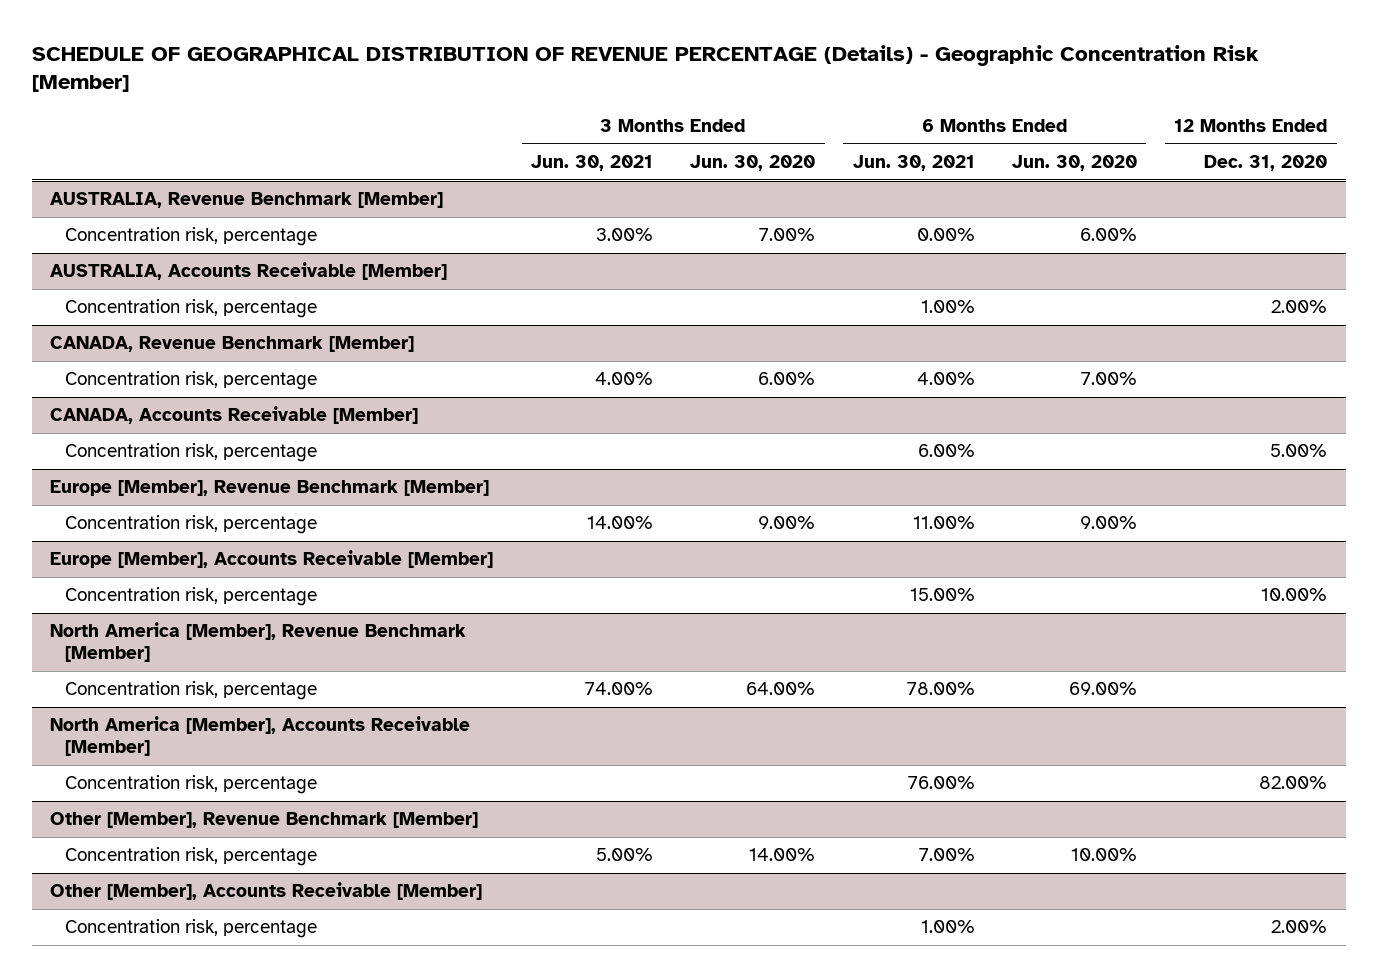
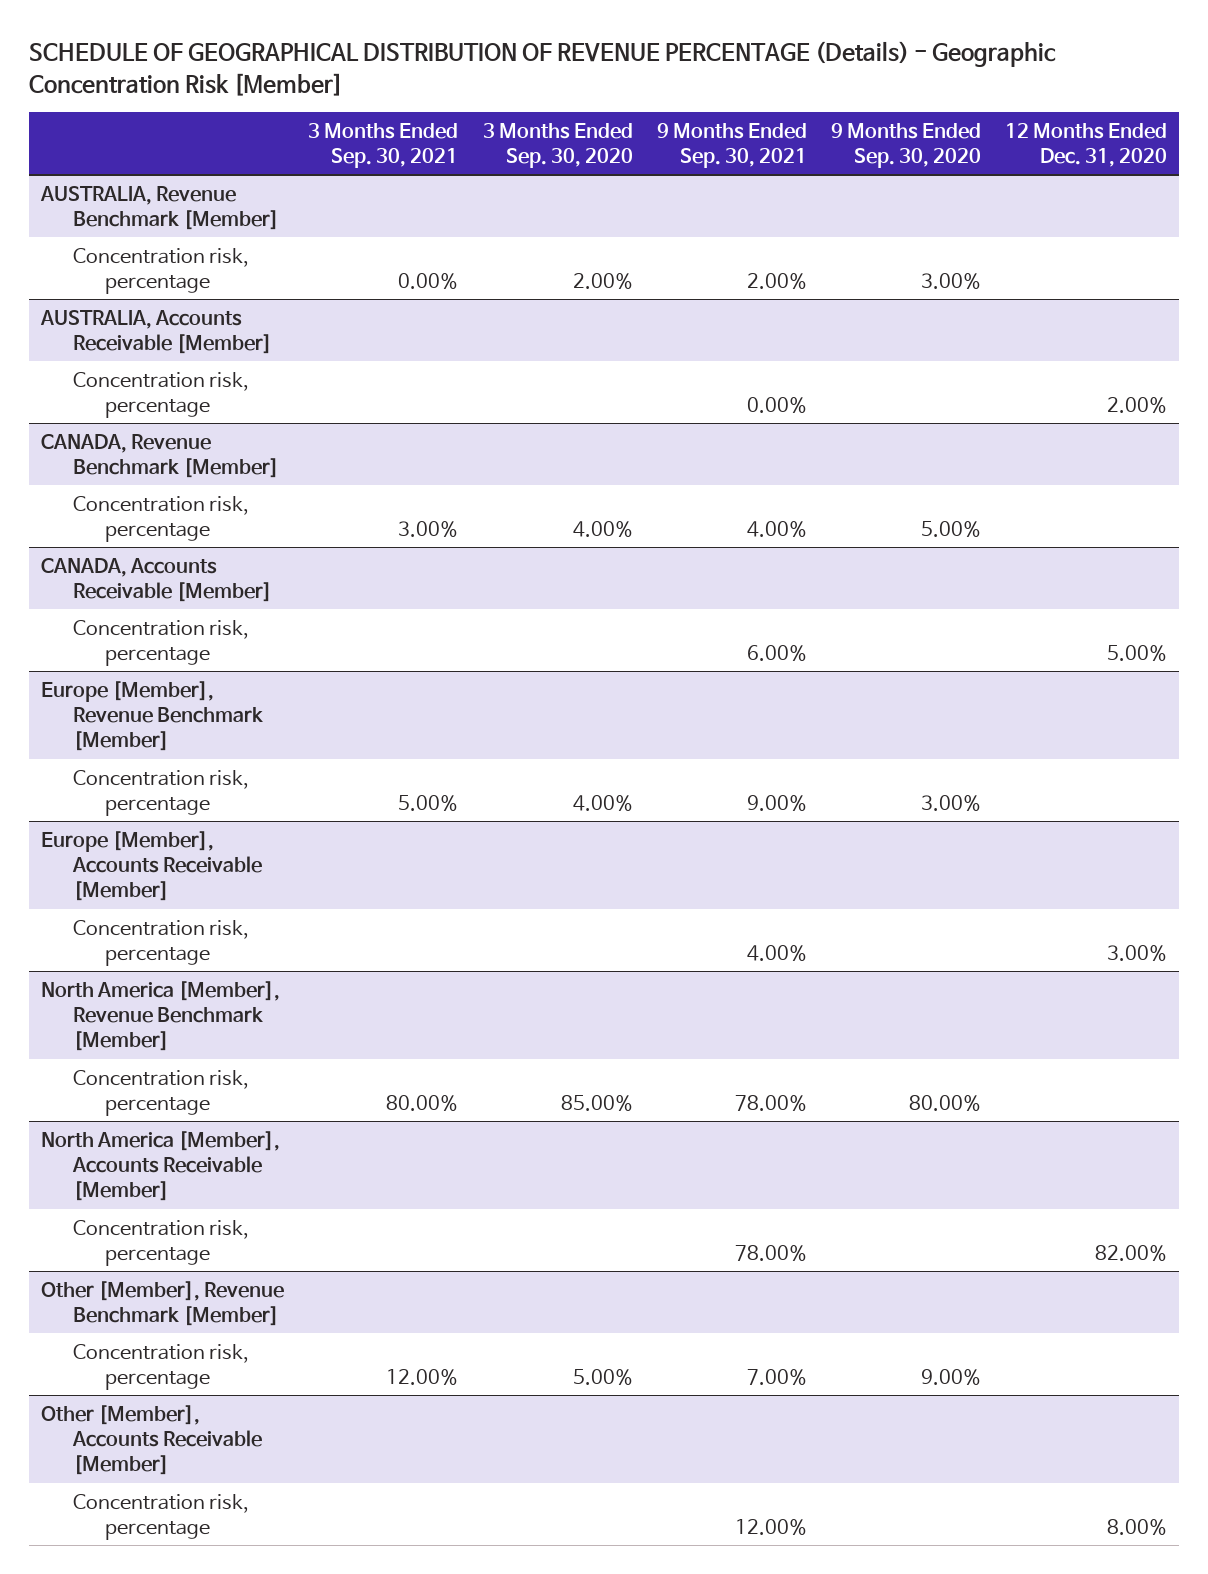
- | 3 Months Ended Jun. 30, 2021 | 3 Months Ended Jun. 30, 2020 | 6 Months Ended Jun. 30, 2021 | 6 Months Ended Jun. 30, 2020 | 12 Months Ended Dec. 31, 2020
+ | 3 Months Ended Sep. 30, 2021 | 3 Months Ended Sep. 30, 2020 | 9 Months Ended Sep. 30, 2021 | 9 Months Ended Sep. 30, 2020 | 12 Months Ended Dec. 31, 2020
@ Europe [Member], Accounts Receivable [Member]
- Concentration risk, percentage | | | 15.00% | | 10.00%
+ Concentration risk, percentage | | | 4.00% | | 3.00%
@ Other [Member], Accounts Receivable [Member]
- Concentration risk, percentage | | | 1.00% | | 2.00%
+ Concentration risk, percentage | | | 12.00% | | 8.00%

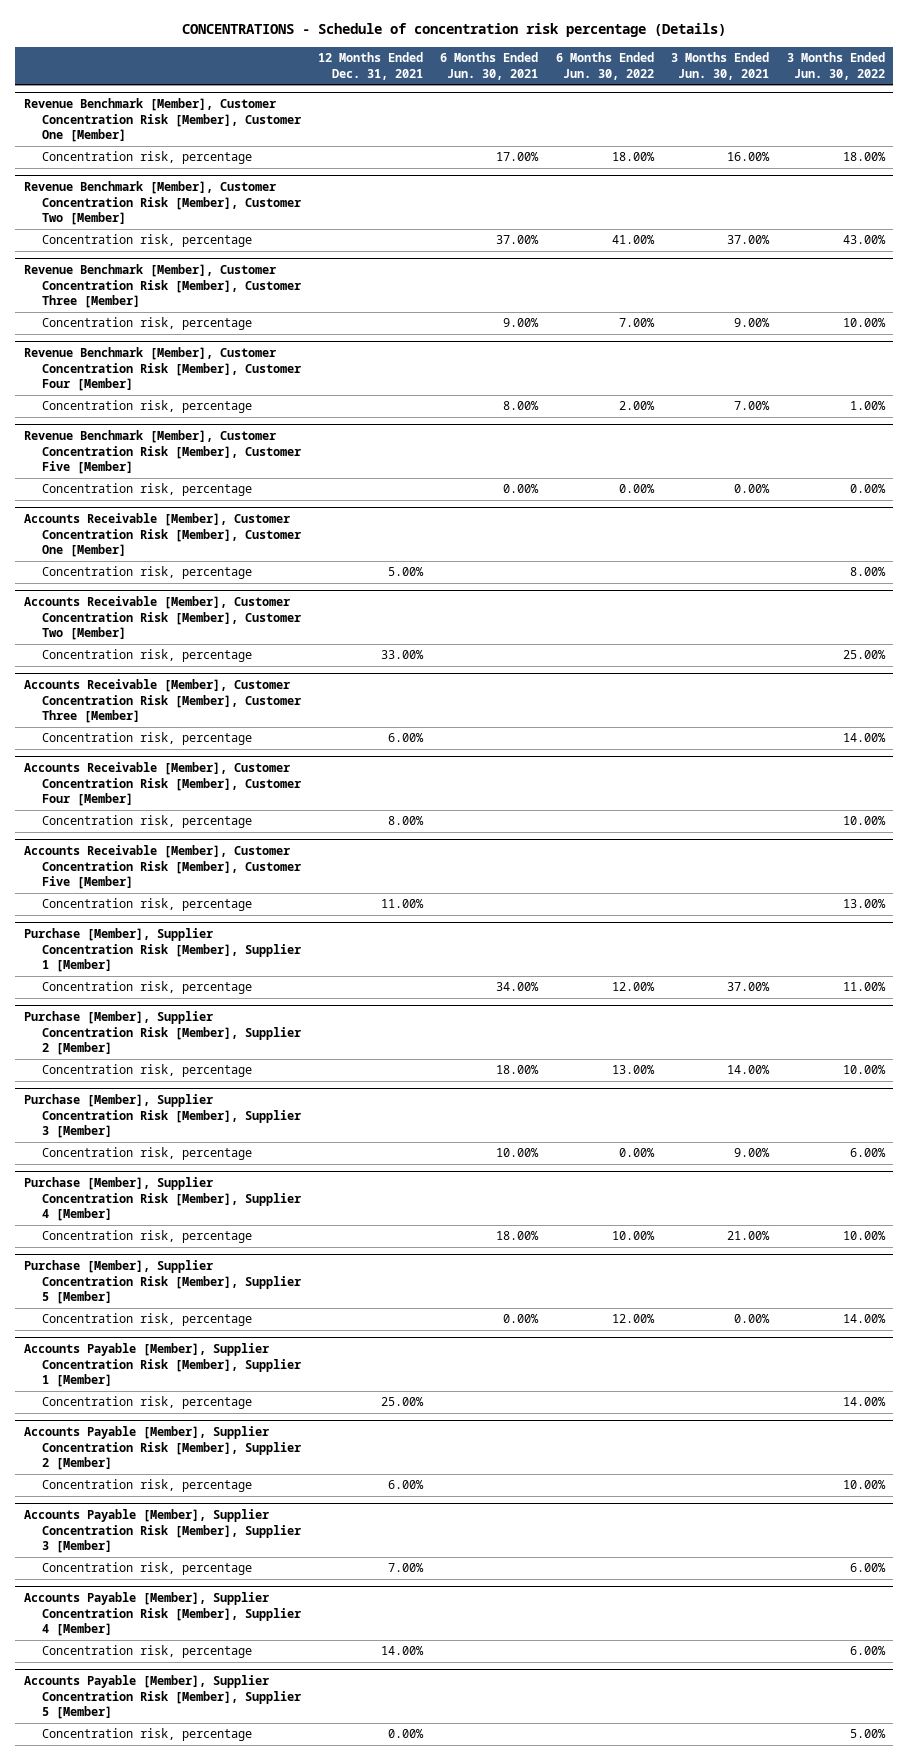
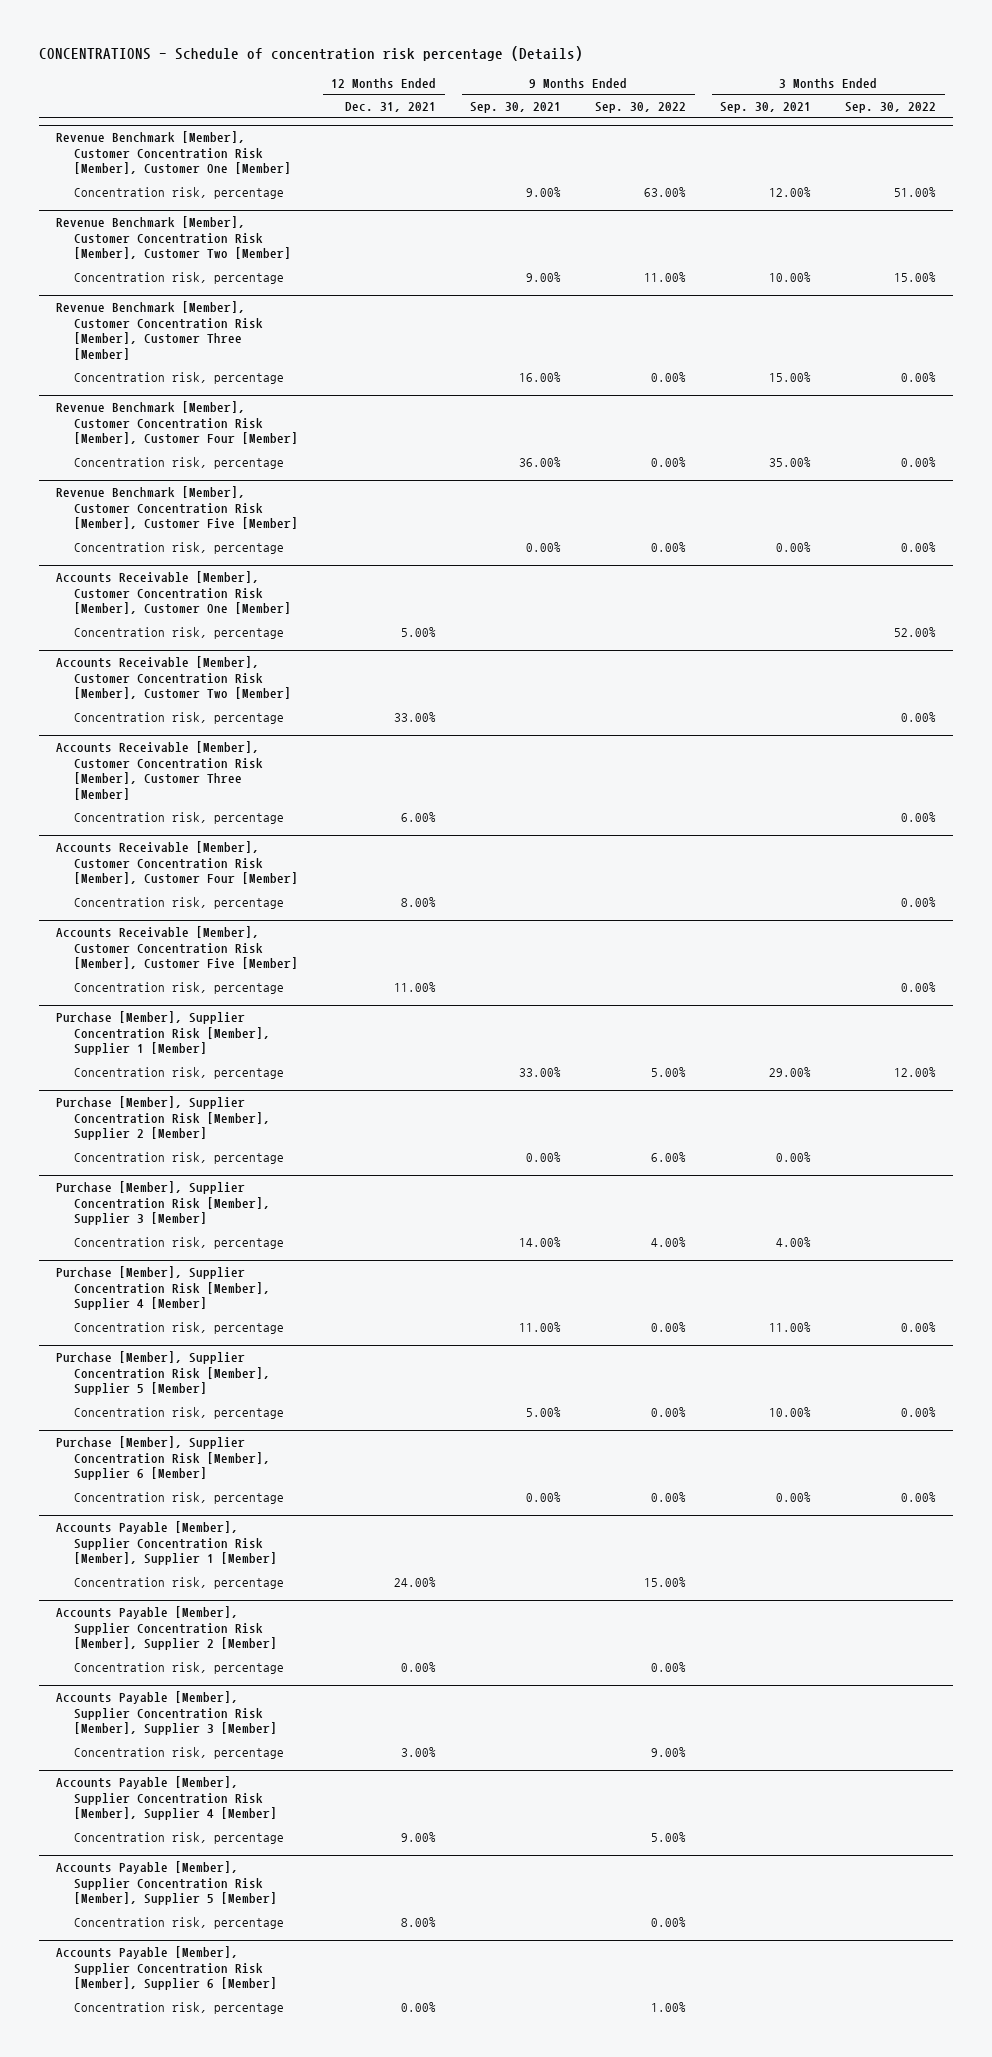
- | 12 Months Ended Dec. 31, 2021 | 6 Months Ended Jun. 30, 2021 | 6 Months Ended Jun. 30, 2022 | 3 Months Ended Jun. 30, 2021 | 3 Months Ended Jun. 30, 2022
+ | 12 Months Ended Dec. 31, 2021 | 9 Months Ended Sep. 30, 2021 | 9 Months Ended Sep. 30, 2022 | 3 Months Ended Sep. 30, 2021 | 3 Months Ended Sep. 30, 2022
+ Purchase [Member], Supplier Concentration Risk [Member], Supplier 6 [Member]
+ Concentration risk, percentage | | 0.00% | 0.00% | 0.00% | 0.00%
@ Accounts Payable [Member], Supplier Concentration Risk [Member], Supplier 1 [Member]
- Concentration risk, percentage | 25.00% | | | | 14.00%
+ Concentration risk, percentage | 24.00% | | 15.00% | |
@ Accounts Payable [Member], Supplier Concentration Risk [Member], Supplier 2 [Member]
- Concentration risk, percentage | 6.00% | | | | 10.00%
+ Concentration risk, percentage | 0.00% | | 0.00% | |
@ Accounts Payable [Member], Supplier Concentration Risk [Member], Supplier 3 [Member]
- Concentration risk, percentage | 7.00% | | | | 6.00%
+ Concentration risk, percentage | 3.00% | | 9.00% | |
@ Accounts Payable [Member], Supplier Concentration Risk [Member], Supplier 4 [Member]
- Concentration risk, percentage | 14.00% | | | | 6.00%
+ Concentration risk, percentage | 9.00% | | 5.00% | |
@ Accounts Payable [Member], Supplier Concentration Risk [Member], Supplier 5 [Member]
- Concentration risk, percentage | 0.00% | | | | 5.00%
+ Concentration risk, percentage | 8.00% | | 0.00% | |
+ Accounts Payable [Member], Supplier Concentration Risk [Member], Supplier 6 [Member]
+ Concentration risk, percentage | 0.00% | | 1.00% | |

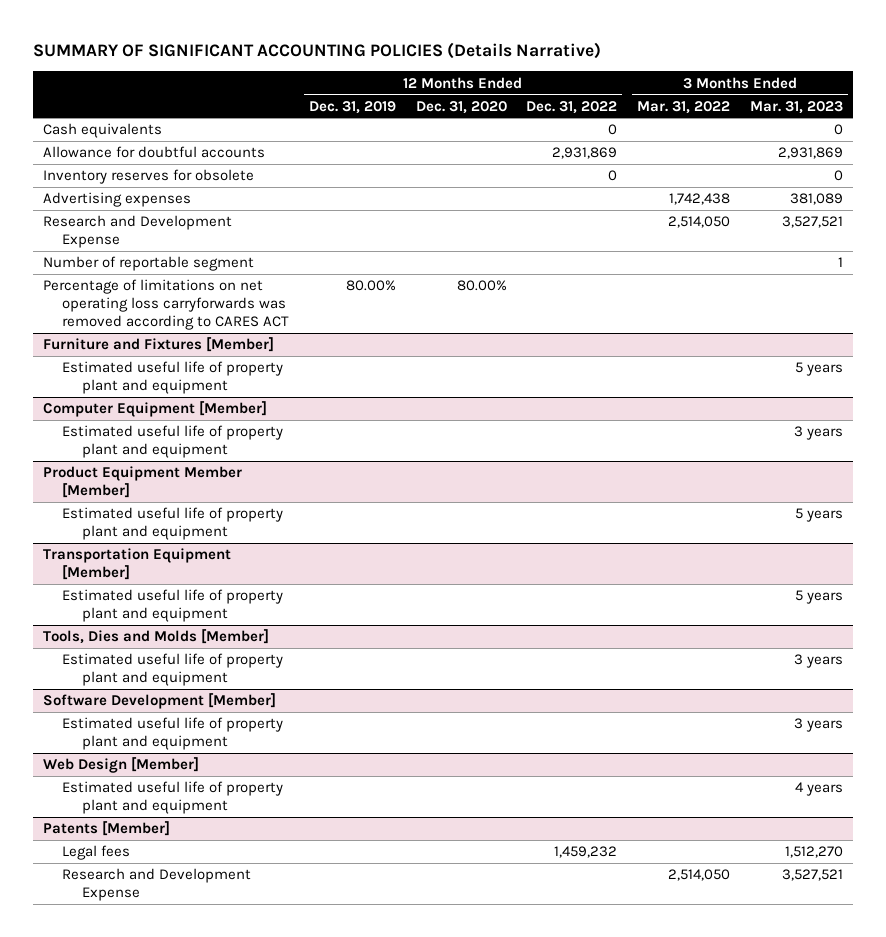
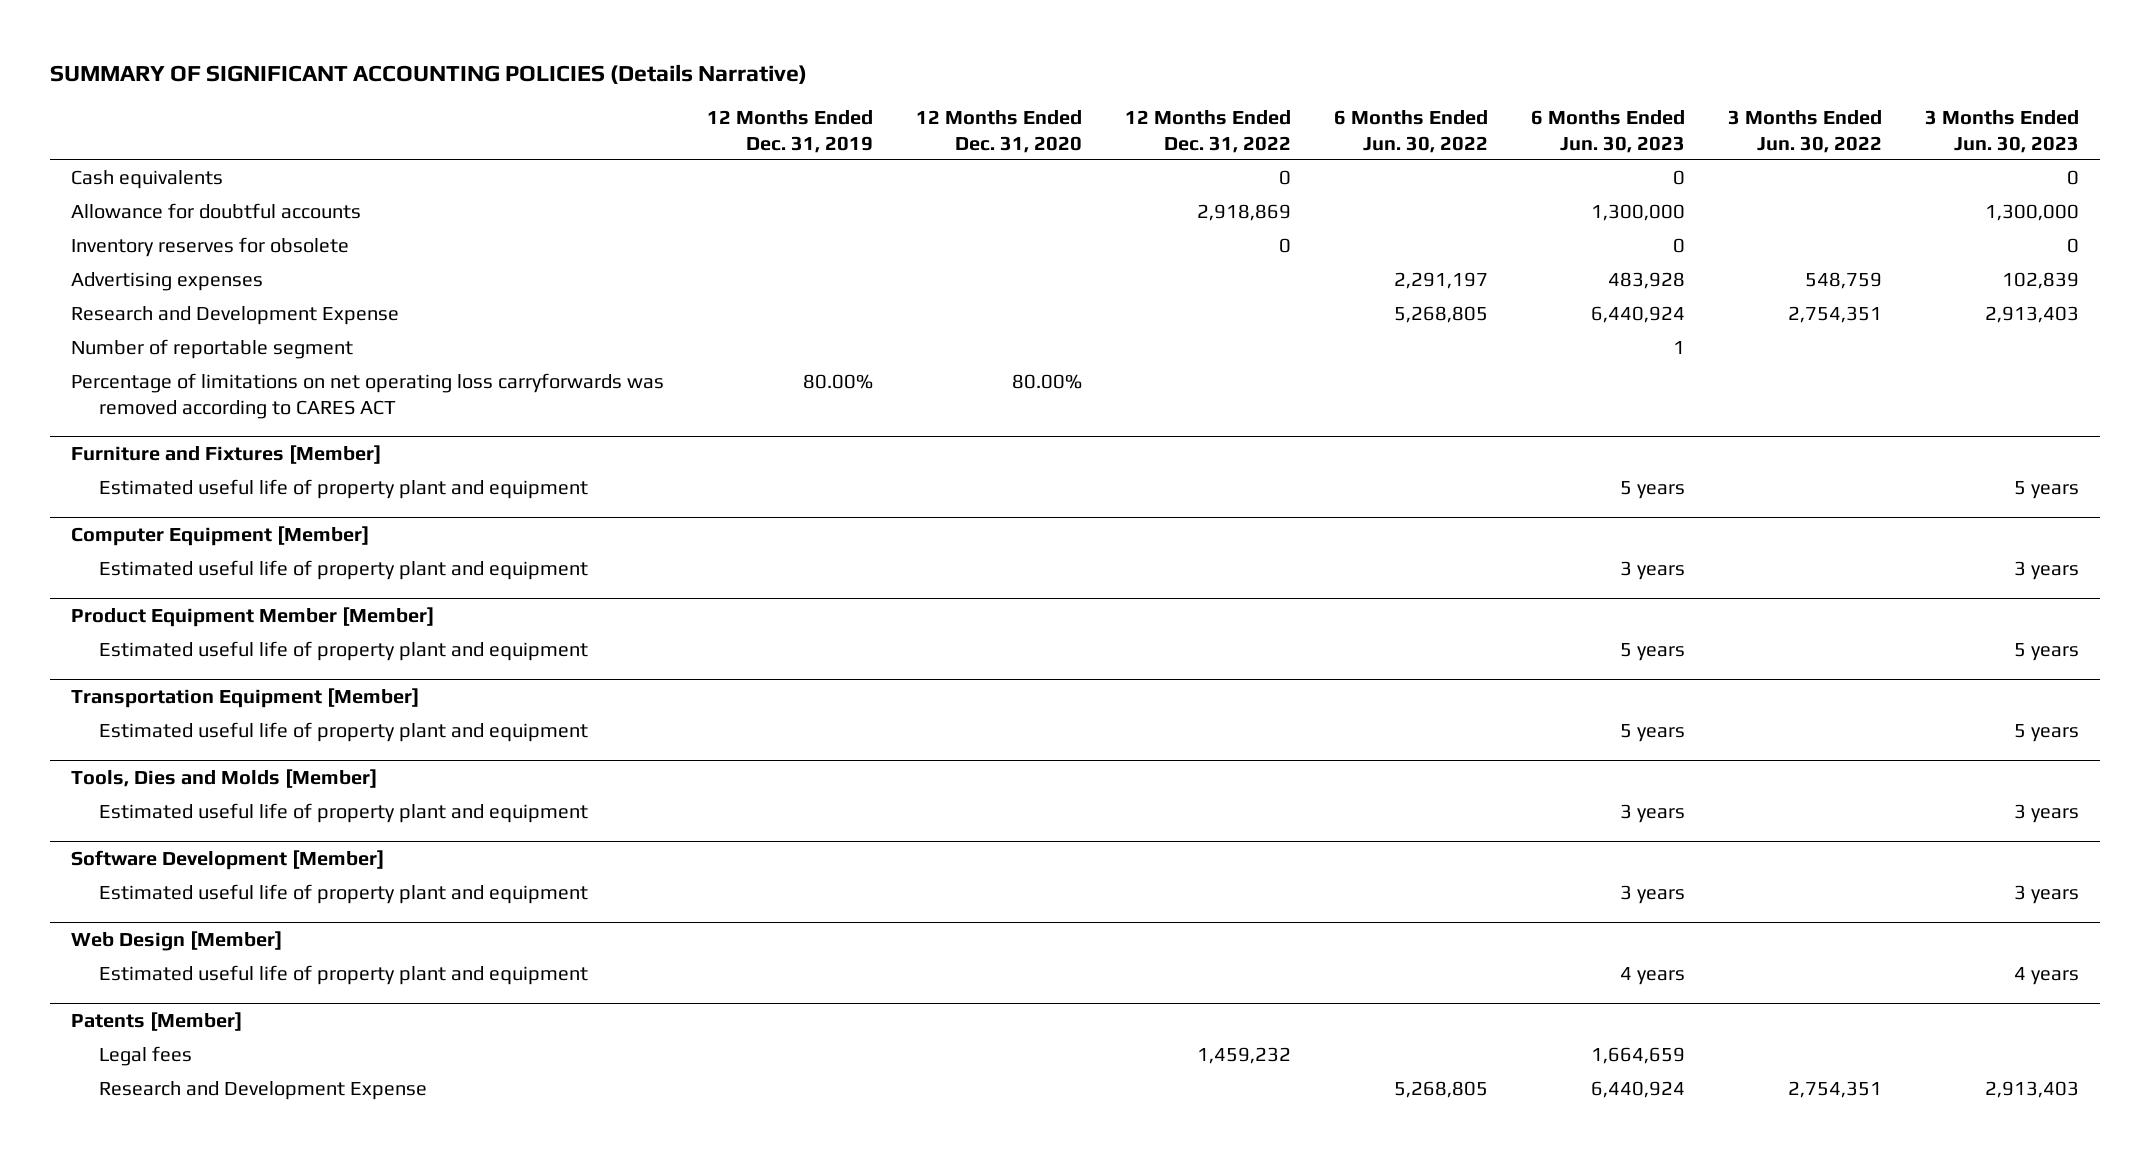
- | 12 Months Ended Dec. 31, 2019 | 12 Months Ended Dec. 31, 2020 | 12 Months Ended Dec. 31, 2022 | 3 Months Ended Mar. 31, 2022 | 3 Months Ended Mar. 31, 2023
+ | 12 Months Ended Dec. 31, 2019 | 12 Months Ended Dec. 31, 2020 | 12 Months Ended Dec. 31, 2022 | 6 Months Ended Jun. 30, 2022 | 6 Months Ended Jun. 30, 2023 | 3 Months Ended Jun. 30, 2022 | 3 Months Ended Jun. 30, 2023
- Allowance for doubtful accounts | | | 2,931,869 | | 2,931,869
+ Allowance for doubtful accounts | | | 2,918,869 | | 1,300,000 | | 1,300,000

